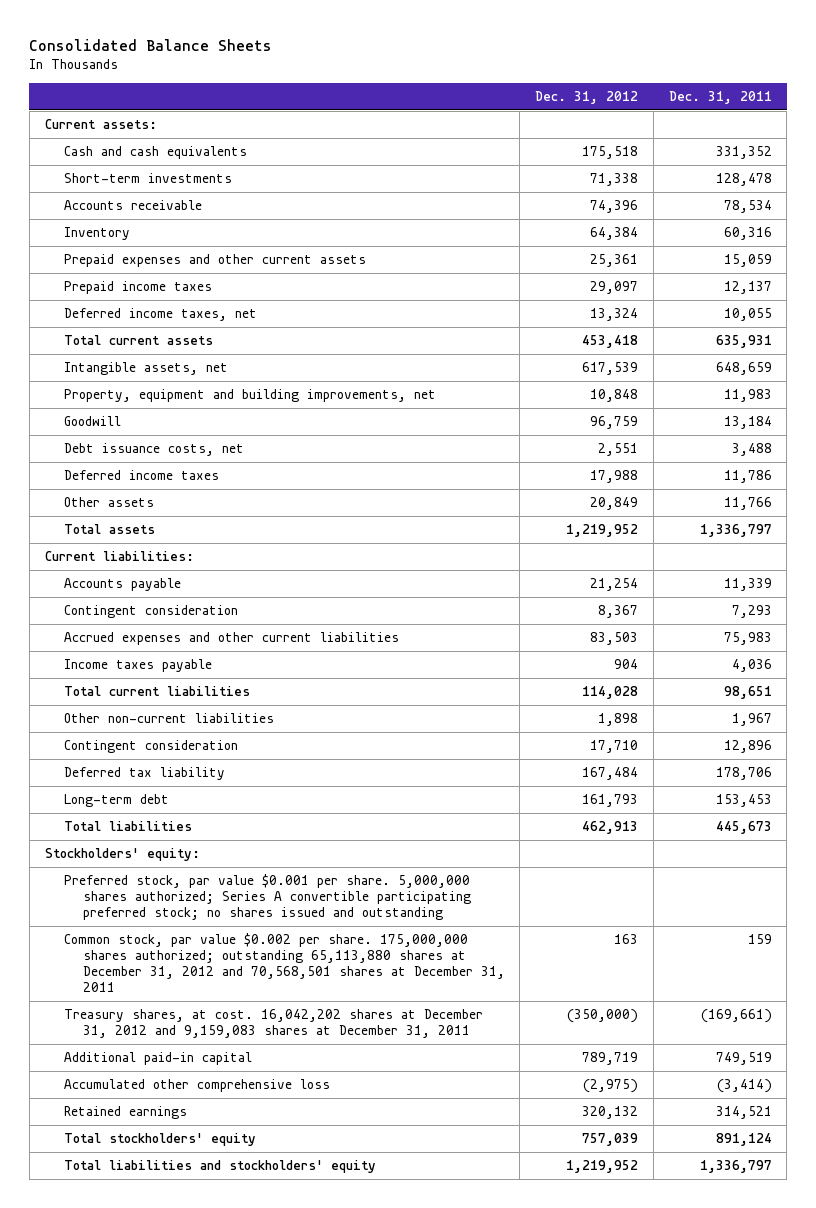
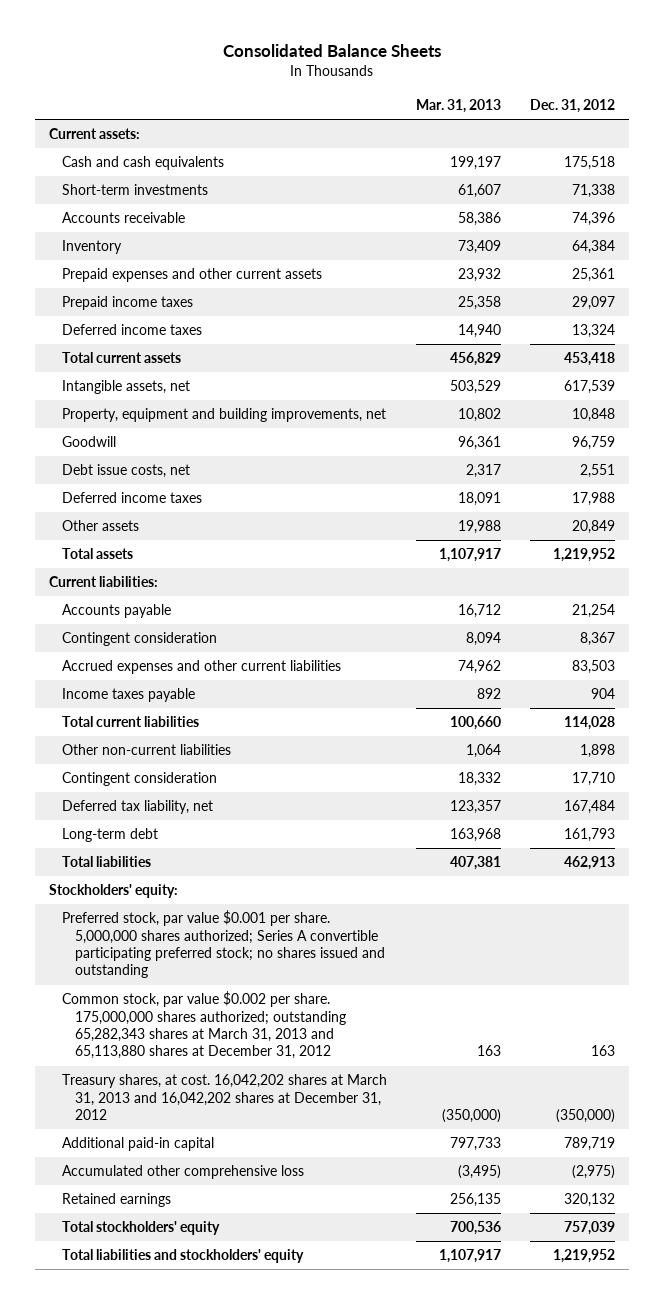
- | Dec. 31, 2012 | Dec. 31, 2011
+ | Mar. 31, 2013 | Dec. 31, 2012
- Deferred income taxes, net | 13,324 | 10,055
+ Deferred income taxes | 14,940 | 13,324
- Debt issuance costs, net | 2,551 | 3,488
+ Debt issue costs, net | 2,317 | 2,551
- Deferred tax liability | 167,484 | 178,706
+ Deferred tax liability, net | 123,357 | 167,484
- Common stock, par value $0.002 per share. 175,000,000 shares authorized; outstanding 65,113,880 shares at December 31, 2012 and 70,568,501 shares at December 31, 2011 | 163 | 159
- Treasury shares, at cost. 16,042,202 shares at December 31, 2012 and 9,159,083 shares at December 31, 2011 | (350,000) | (169,661)
+ Common stock, par value $0.002 per share. 175,000,000 shares authorized; outstanding 65,282,343 shares at March 31, 2013 and 65,113,880 shares at December 31, 2012 | 163 | 163
+ Treasury shares, at cost. 16,042,202 shares at March 31, 2013 and 16,042,202 shares at December 31, 2012 | (350,000) | (350,000)

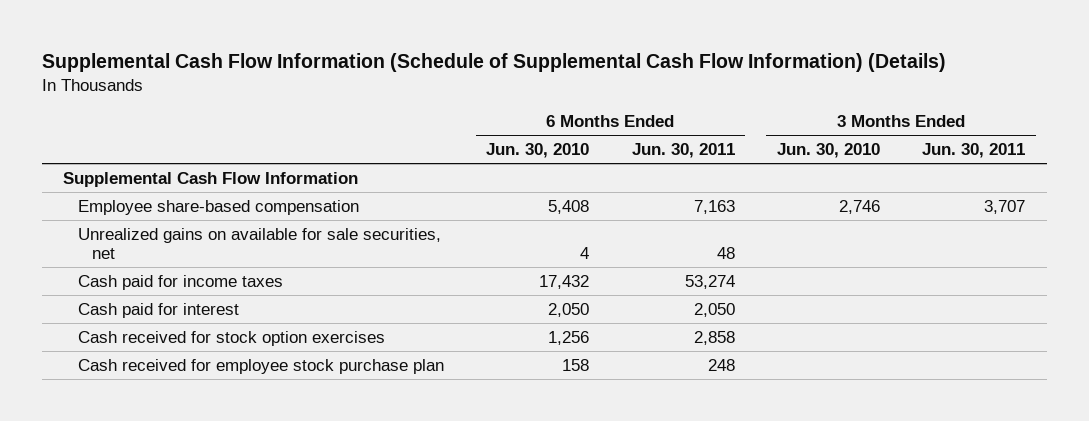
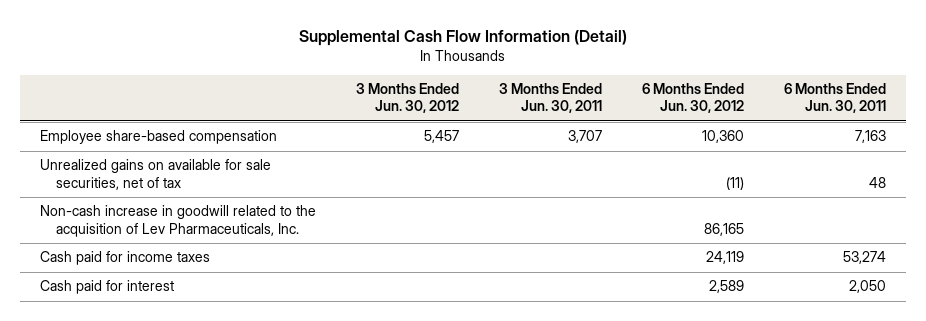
- Supplemental Cash Flow Information (Schedule of Supplemental Cash Flow Information) (Details)
+ Supplemental Cash Flow Information (Detail)
- | 6 Months Ended Jun. 30, 2010 | 6 Months Ended Jun. 30, 2011 | 3 Months Ended Jun. 30, 2010 | 3 Months Ended Jun. 30, 2011
+ | 3 Months Ended Jun. 30, 2012 | 3 Months Ended Jun. 30, 2011 | 6 Months Ended Jun. 30, 2012 | 6 Months Ended Jun. 30, 2011
- Supplemental Cash Flow Information
- Unrealized gains on available for sale securities, net | 4 | 48 | |
+ Unrealized gains on available for sale securities, net of tax | | | (11) | 48
+ Non-cash increase in goodwill related to the acquisition of Lev Pharmaceuticals, Inc. | | | 86,165 |
- Cash received for stock option exercises | 1,256 | 2,858 | |
- Cash received for employee stock purchase plan | 158 | 248 | |

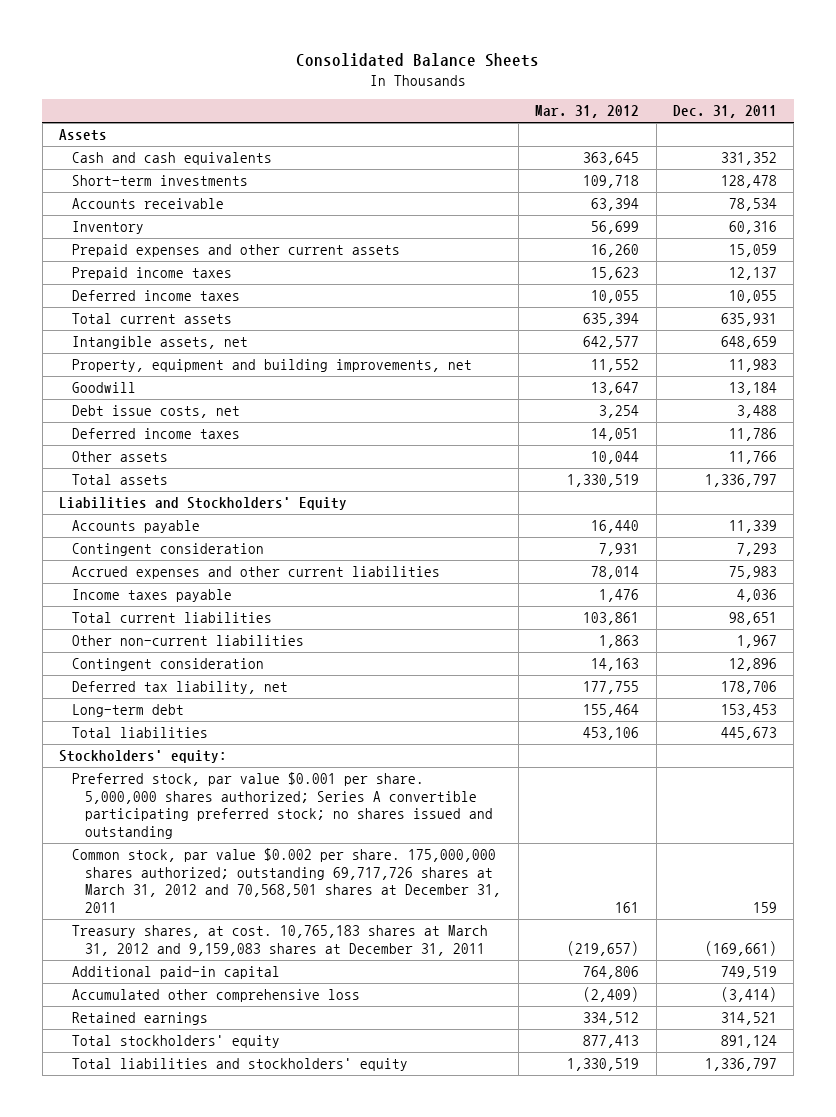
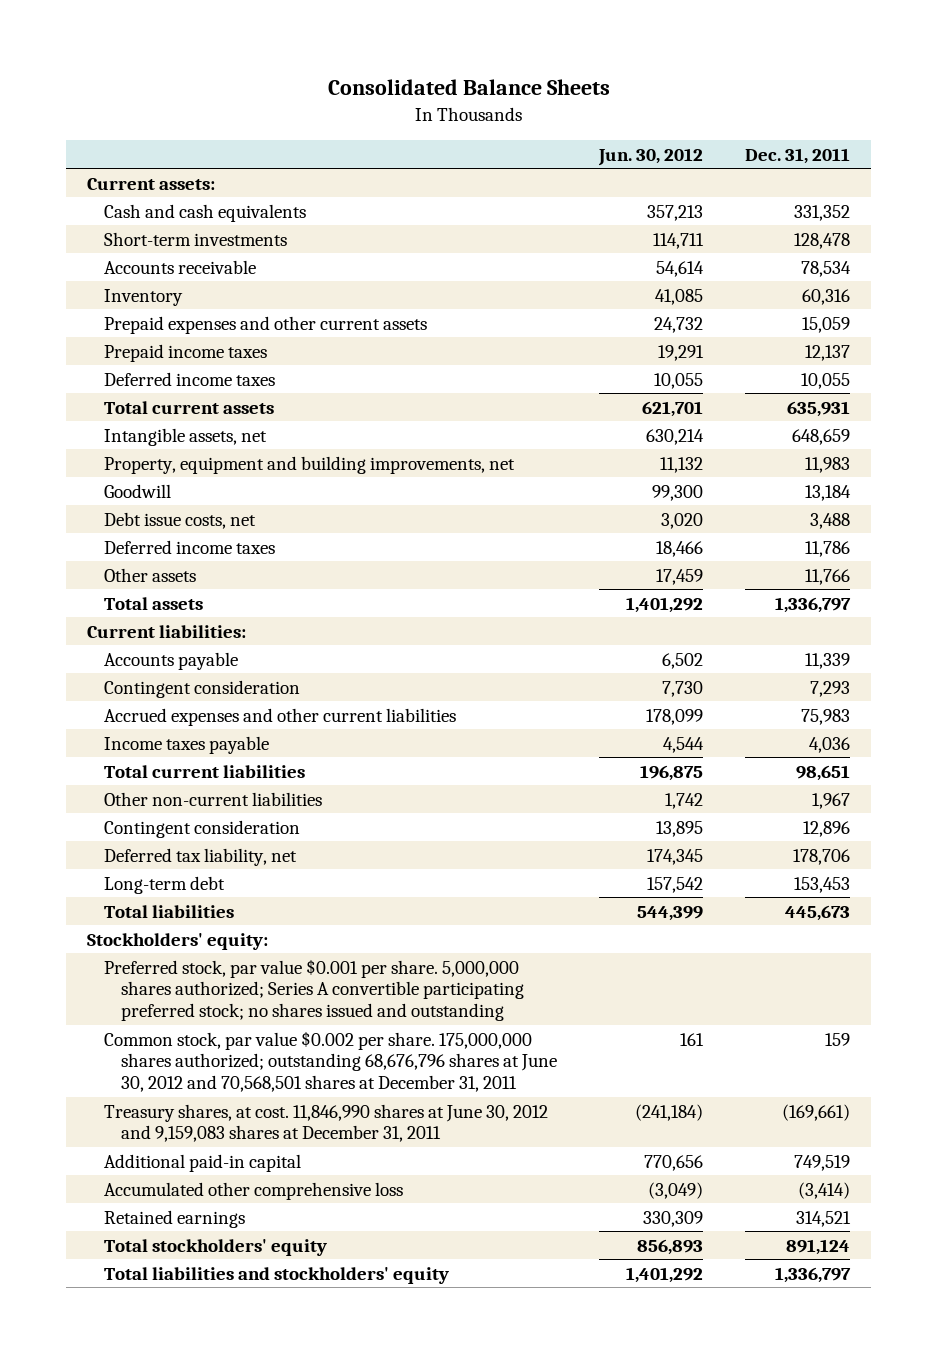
- | Mar. 31, 2012 | Dec. 31, 2011
+ | Jun. 30, 2012 | Dec. 31, 2011
- Assets
+ Current assets:
- Liabilities and Stockholders' Equity
+ Current liabilities:
- Common stock, par value $0.002 per share. 175,000,000 shares authorized; outstanding 69,717,726 shares at March 31, 2012 and 70,568,501 shares at December 31, 2011 | 161 | 159
- Treasury shares, at cost. 10,765,183 shares at March 31, 2012 and 9,159,083 shares at December 31, 2011 | (219,657) | (169,661)
+ Common stock, par value $0.002 per share. 175,000,000 shares authorized; outstanding 68,676,796 shares at June 30, 2012 and 70,568,501 shares at December 31, 2011 | 161 | 159
+ Treasury shares, at cost. 11,846,990 shares at June 30, 2012 and 9,159,083 shares at December 31, 2011 | (241,184) | (169,661)

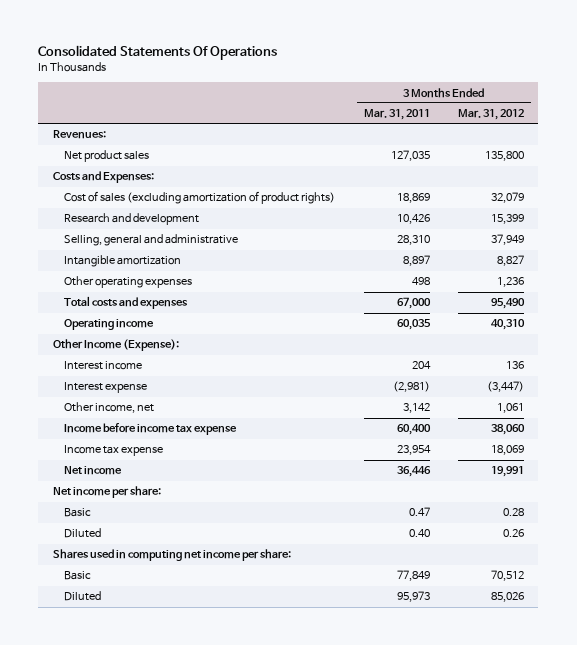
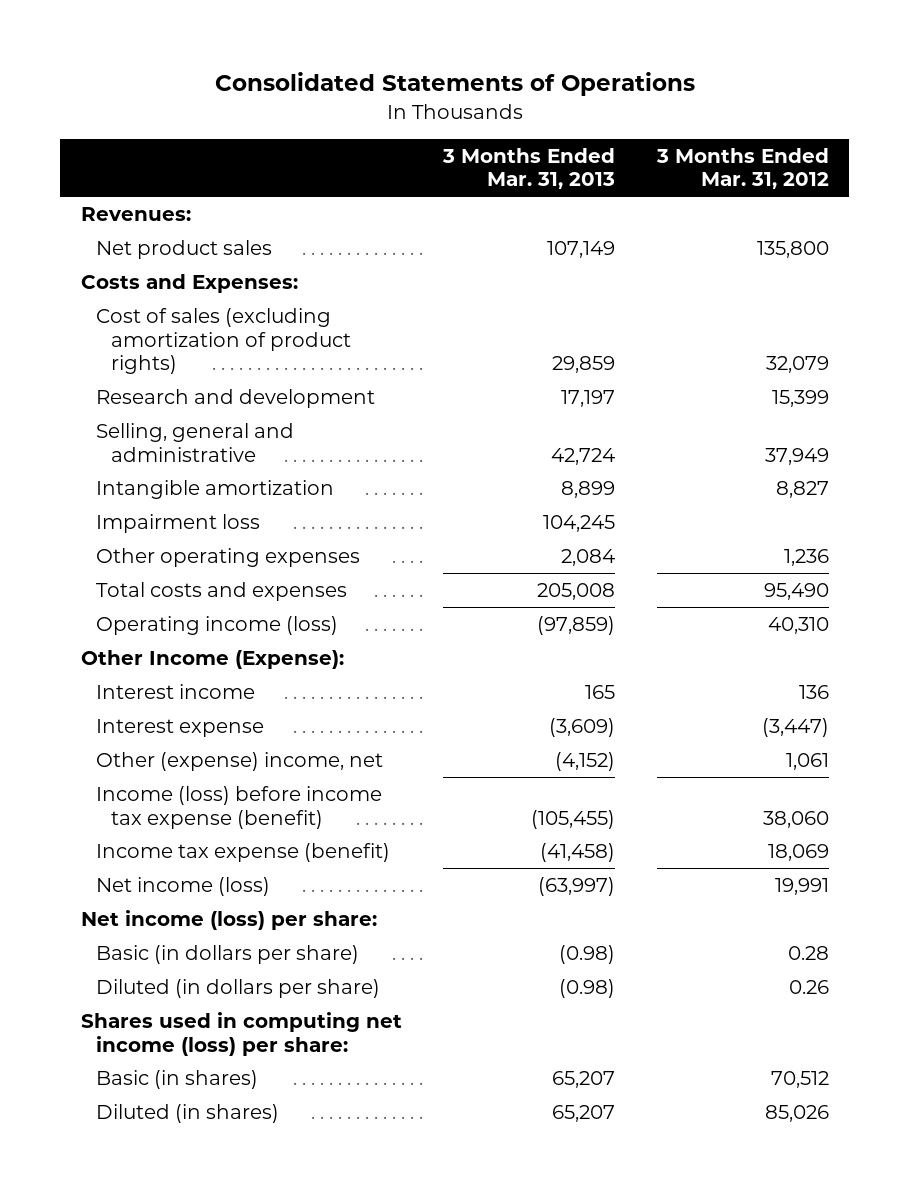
- Consolidated Statements Of Operations
+ Consolidated Statements of Operations
- | 3 Months Ended Mar. 31, 2011 | 3 Months Ended Mar. 31, 2012
+ | 3 Months Ended Mar. 31, 2013 | 3 Months Ended Mar. 31, 2012
+ Impairment loss | 104,245 |
- Operating income | 60,035 | 40,310
+ Operating income (loss) | (97,859) | 40,310
- Other income, net | 3,142 | 1,061
- Income before income tax expense | 60,400 | 38,060
- Income tax expense | 23,954 | 18,069
- Net income | 36,446 | 19,991
- Net income per share:
- Basic | 0.47 | 0.28
- Diluted | 0.40 | 0.26
- Shares used in computing net income per share:
- Basic | 77,849 | 70,512
- Diluted | 95,973 | 85,026
+ Other (expense) income, net | (4,152) | 1,061
+ Income (loss) before income tax expense (benefit) | (105,455) | 38,060
+ Income tax expense (benefit) | (41,458) | 18,069
+ Net income (loss) | (63,997) | 19,991
+ Net income (loss) per share:
+ Basic (in dollars per share) | (0.98) | 0.28
+ Diluted (in dollars per share) | (0.98) | 0.26
+ Shares used in computing net income (loss) per share:
+ Basic (in shares) | 65,207 | 70,512
+ Diluted (in shares) | 65,207 | 85,026

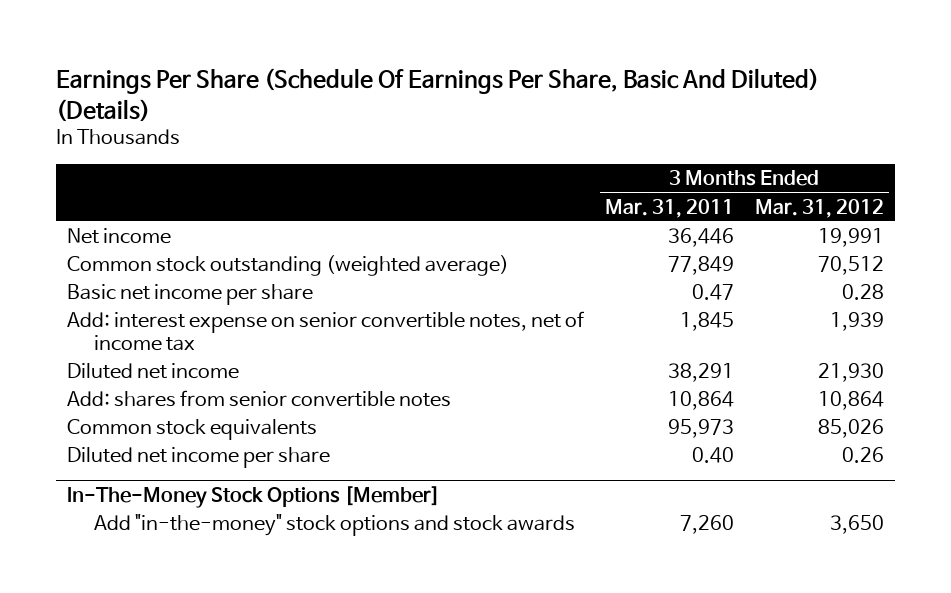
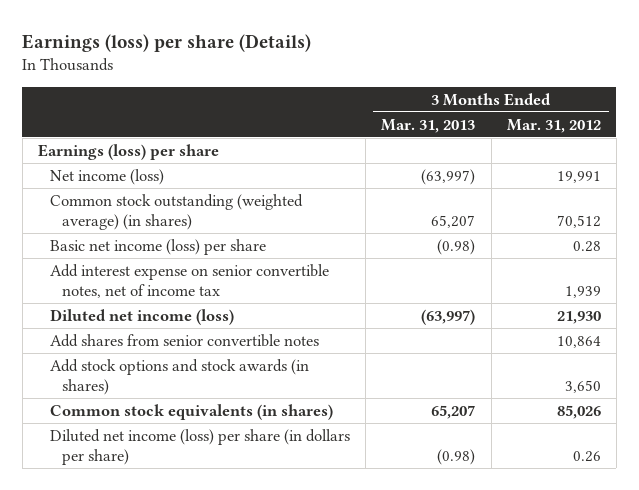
- Earnings Per Share (Schedule Of Earnings Per Share, Basic And Diluted) (Details)
+ Earnings (loss) per share (Details)
- | 3 Months Ended Mar. 31, 2011 | 3 Months Ended Mar. 31, 2012
+ | 3 Months Ended Mar. 31, 2013 | 3 Months Ended Mar. 31, 2012
- Net income | 36,446 | 19,991
- Common stock outstanding (weighted average) | 77,849 | 70,512
- Basic net income per share | 0.47 | 0.28
- Add: interest expense on senior convertible notes, net of income tax | 1,845 | 1,939
- Diluted net income | 38,291 | 21,930
- Add: shares from senior convertible notes | 10,864 | 10,864
- Common stock equivalents | 95,973 | 85,026
- Diluted net income per share | 0.40 | 0.26
- In-The-Money Stock Options [Member]
- Add "in-the-money" stock options and stock awards | 7,260 | 3,650
+ Earnings (loss) per share
+ Net income (loss) | (63,997) | 19,991
+ Common stock outstanding (weighted average) (in shares) | 65,207 | 70,512
+ Basic net income (loss) per share | (0.98) | 0.28
+ Add interest expense on senior convertible notes, net of income tax | | 1,939
+ Diluted net income (loss) | (63,997) | 21,930
+ Add shares from senior convertible notes | | 10,864
+ Add stock options and stock awards (in shares) | | 3,650
+ Common stock equivalents (in shares) | 65,207 | 85,026
+ Diluted net income (loss) per share (in dollars per share) | (0.98) | 0.26

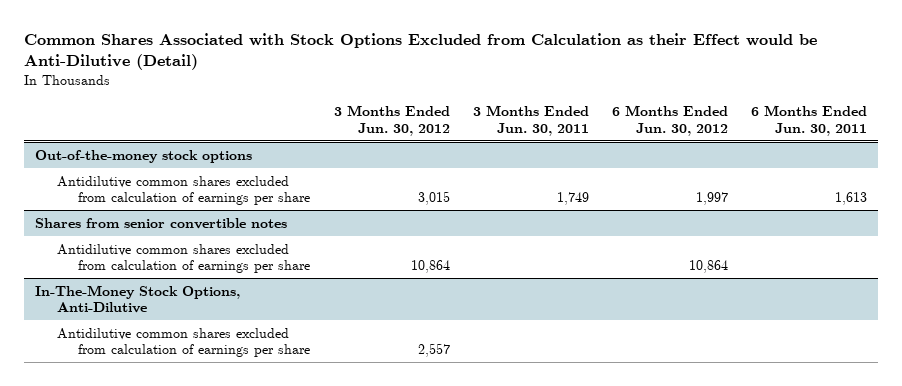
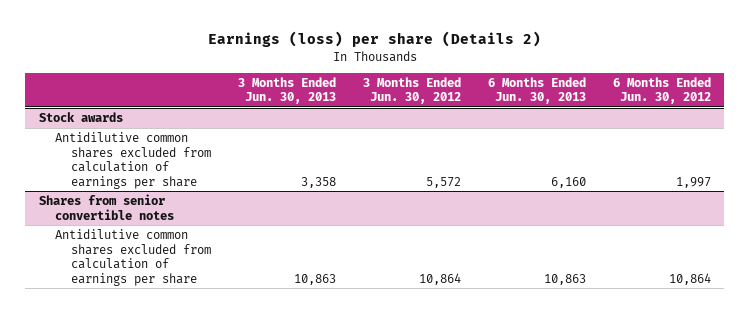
- Common Shares Associated with Stock Options Excluded from Calculation as their Effect would be Anti-Dilutive (Detail)
+ Earnings (loss) per share (Details 2)
- | 3 Months Ended Jun. 30, 2012 | 3 Months Ended Jun. 30, 2011 | 6 Months Ended Jun. 30, 2012 | 6 Months Ended Jun. 30, 2011
+ | 3 Months Ended Jun. 30, 2013 | 3 Months Ended Jun. 30, 2012 | 6 Months Ended Jun. 30, 2013 | 6 Months Ended Jun. 30, 2012
- Out-of-the-money stock options
- Antidilutive common shares excluded from calculation of earnings per share | 3,015 | 1,749 | 1,997 | 1,613
+ Stock awards
+ Antidilutive common shares excluded from calculation of earnings per share | 3,358 | 5,572 | 6,160 | 1,997
- In-The-Money Stock Options, Anti-Dilutive
- Antidilutive common shares excluded from calculation of earnings per share | 2,557 | | |

